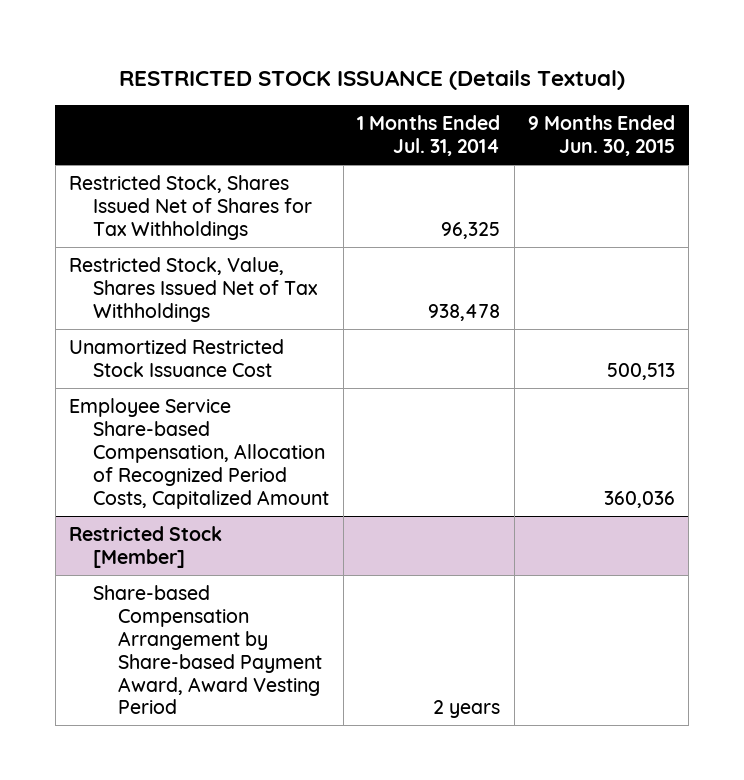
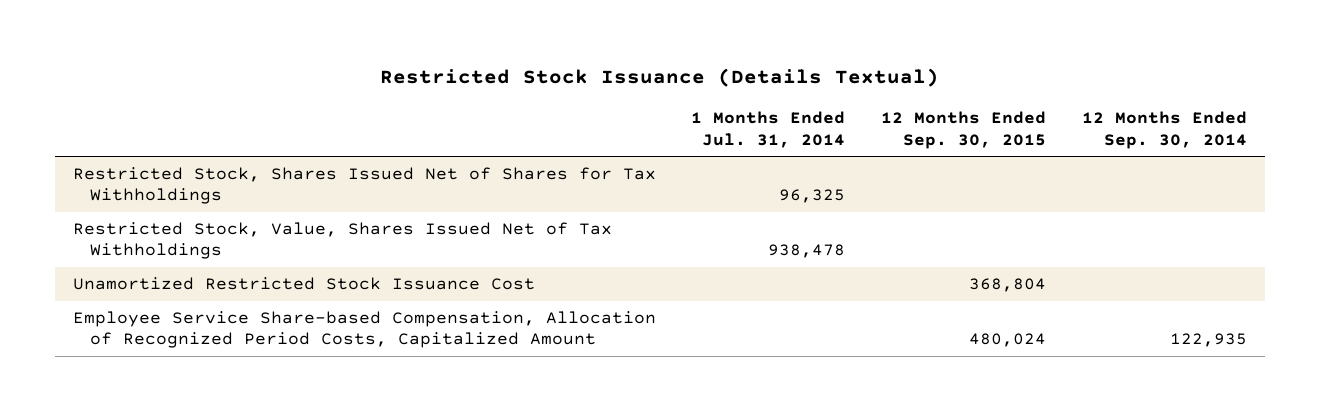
- RESTRICTED STOCK ISSUANCE (Details Textual)
+ Restricted Stock Issuance (Details Textual)
- | 1 Months Ended Jul. 31, 2014 | 9 Months Ended Jun. 30, 2015
+ | 1 Months Ended Jul. 31, 2014 | 12 Months Ended Sep. 30, 2015 | 12 Months Ended Sep. 30, 2014
- Restricted Stock [Member]
- Share-based Compensation Arrangement by Share-based Payment Award, Award Vesting Period | 2 years |

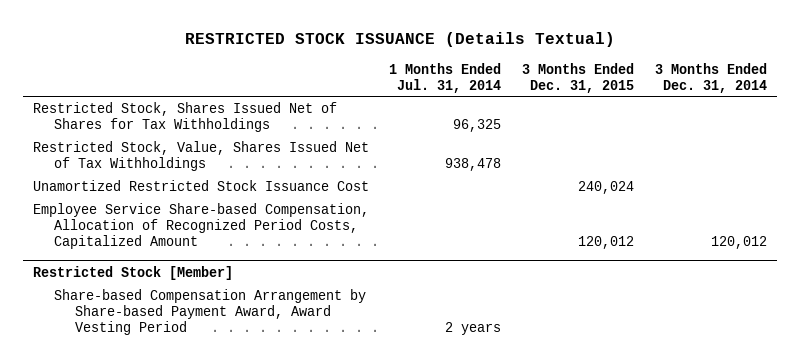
- Restricted Stock Issuance (Details Textual)
+ RESTRICTED STOCK ISSUANCE (Details Textual)
- | 1 Months Ended Jul. 31, 2014 | 12 Months Ended Sep. 30, 2015 | 12 Months Ended Sep. 30, 2014
+ | 1 Months Ended Jul. 31, 2014 | 3 Months Ended Dec. 31, 2015 | 3 Months Ended Dec. 31, 2014
+ Restricted Stock [Member]
+ Share-based Compensation Arrangement by Share-based Payment Award, Award Vesting Period | 2 years | |

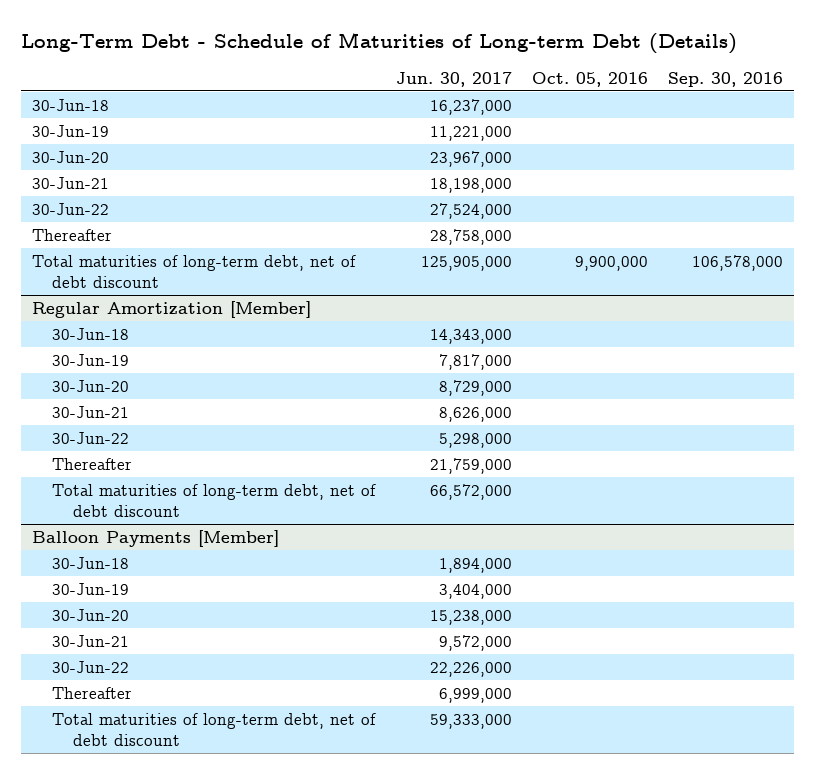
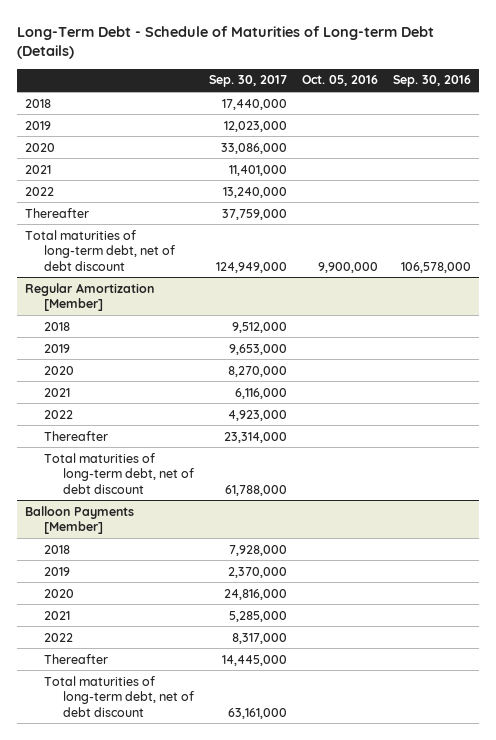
- | Jun. 30, 2017 | Oct. 05, 2016 | Sep. 30, 2016
+ | Sep. 30, 2017 | Oct. 05, 2016 | Sep. 30, 2016
- 30-Jun-18 | 16,237,000 | |
- 30-Jun-19 | 11,221,000 | |
- 30-Jun-20 | 23,967,000 | |
- 30-Jun-21 | 18,198,000 | |
- 30-Jun-22 | 27,524,000 | |
+ 2018 | 17,440,000 | |
+ 2019 | 12,023,000 | |
+ 2020 | 33,086,000 | |
+ 2021 | 11,401,000 | |
+ 2022 | 13,240,000 | |
@ Regular Amortization [Member]
- 30-Jun-18 | 14,343,000 | |
- 30-Jun-19 | 7,817,000 | |
- 30-Jun-20 | 8,729,000 | |
- 30-Jun-21 | 8,626,000 | |
- 30-Jun-22 | 5,298,000 | |
+ 2018 | 9,512,000 | |
+ 2019 | 9,653,000 | |
+ 2020 | 8,270,000 | |
+ 2021 | 6,116,000 | |
+ 2022 | 4,923,000 | |
@ Balloon Payments [Member]
- 30-Jun-18 | 1,894,000 | |
- 30-Jun-19 | 3,404,000 | |
- 30-Jun-20 | 15,238,000 | |
- 30-Jun-21 | 9,572,000 | |
- 30-Jun-22 | 22,226,000 | |
+ 2018 | 7,928,000 | |
+ 2019 | 2,370,000 | |
+ 2020 | 24,816,000 | |
+ 2021 | 5,285,000 | |
+ 2022 | 8,317,000 | |

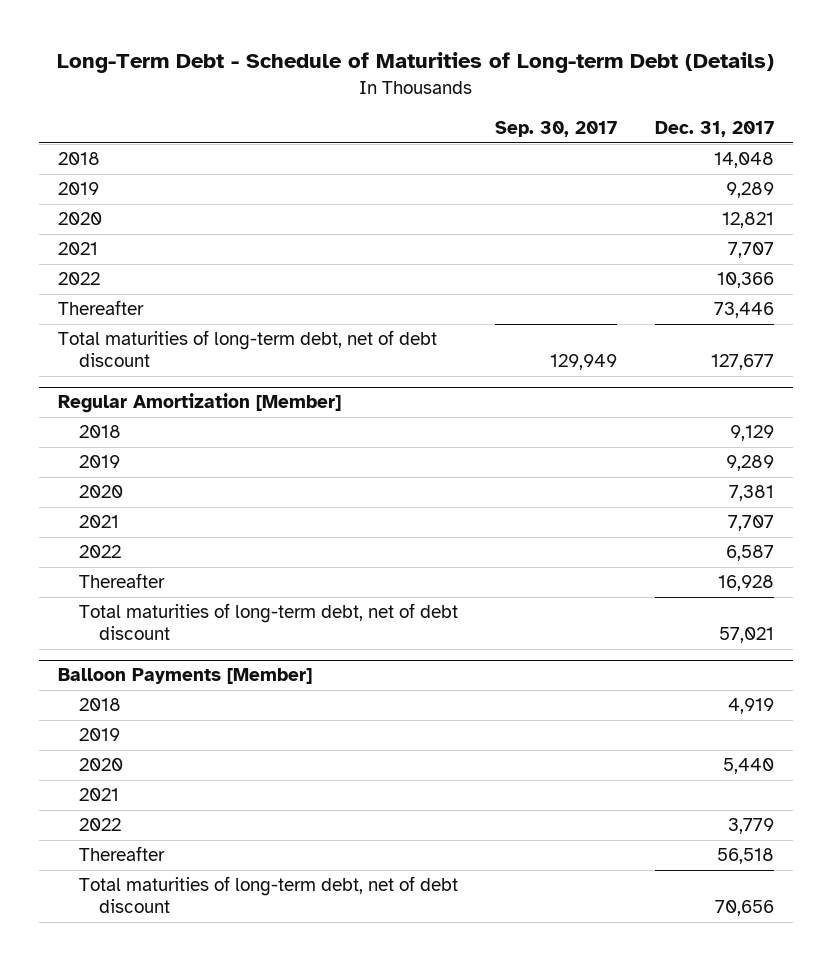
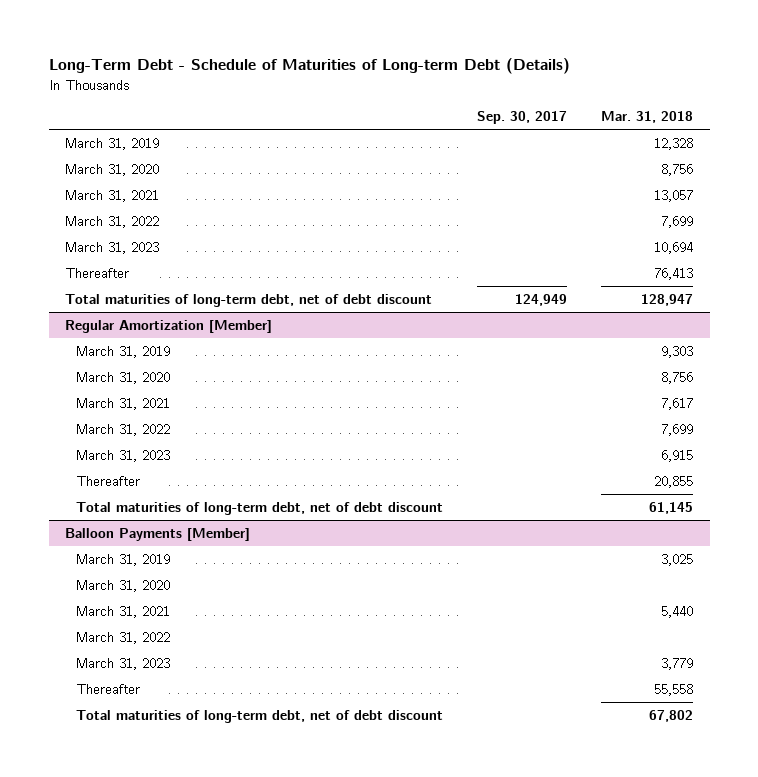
- | Sep. 30, 2017 | Dec. 31, 2017
+ | Sep. 30, 2017 | Mar. 31, 2018
- 2018 | | 14,048
- 2019 | | 9,289
- 2020 | | 12,821
- 2021 | | 7,707
- 2022 | | 10,366
+ March 31, 2019 | | 12,328
+ March 31, 2020 | | 8,756
+ March 31, 2021 | | 13,057
+ March 31, 2022 | | 7,699
+ March 31, 2023 | | 10,694
- Total maturities of long-term debt, net of debt discount | 129,949 | 127,677
+ Total maturities of long-term debt, net of debt discount | 124,949 | 128,947
@ Regular Amortization [Member]
- 2018 | | 9,129
- 2019 | | 9,289
- 2020 | | 7,381
- 2021 | | 7,707
- 2022 | | 6,587
+ March 31, 2019 | | 9,303
+ March 31, 2020 | | 8,756
+ March 31, 2021 | | 7,617
+ March 31, 2022 | | 7,699
+ March 31, 2023 | | 6,915
@ Balloon Payments [Member]
- 2018 | | 4,919
- 2019
- 2020 | | 5,440
- 2021
- 2022 | | 3,779
+ March 31, 2019 | | 3,025
+ March 31, 2020
+ March 31, 2021 | | 5,440
+ March 31, 2022
+ March 31, 2023 | | 3,779

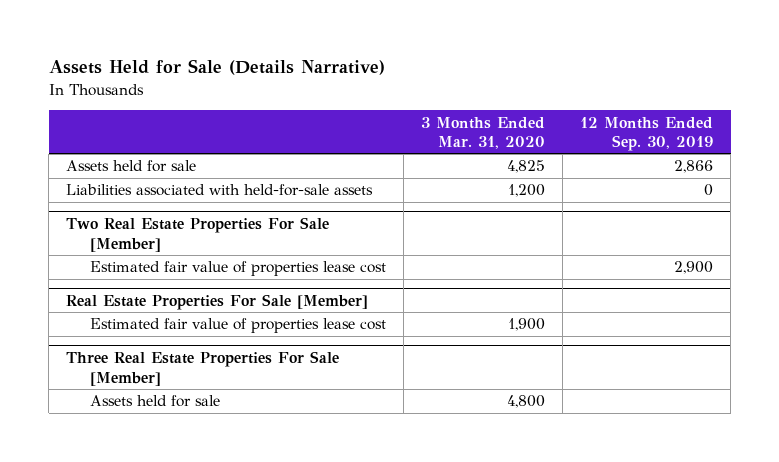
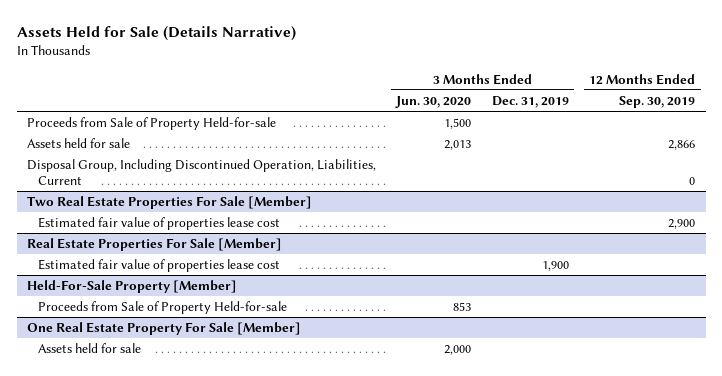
- | 3 Months Ended Mar. 31, 2020 | 12 Months Ended Sep. 30, 2019
+ | 3 Months Ended Jun. 30, 2020 | 3 Months Ended Dec. 31, 2019 | 12 Months Ended Sep. 30, 2019
+ Proceeds from Sale of Property Held-for-sale | 1,500 | |
- Liabilities associated with held-for-sale assets | 1,200 | 0
+ Disposal Group, Including Discontinued Operation, Liabilities, Current | | | 0
- Three Real Estate Properties For Sale [Member]
- Assets held for sale | 4,800 |
+ Held-For-Sale Property [Member]
+ Proceeds from Sale of Property Held-for-sale | 853 | |
+ One Real Estate Property For Sale [Member]
+ Assets held for sale | 2,000 | |

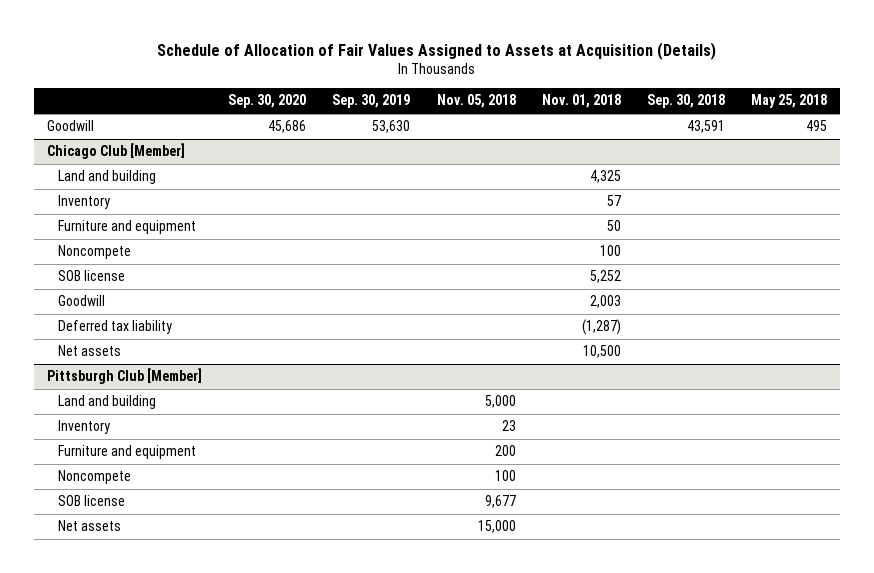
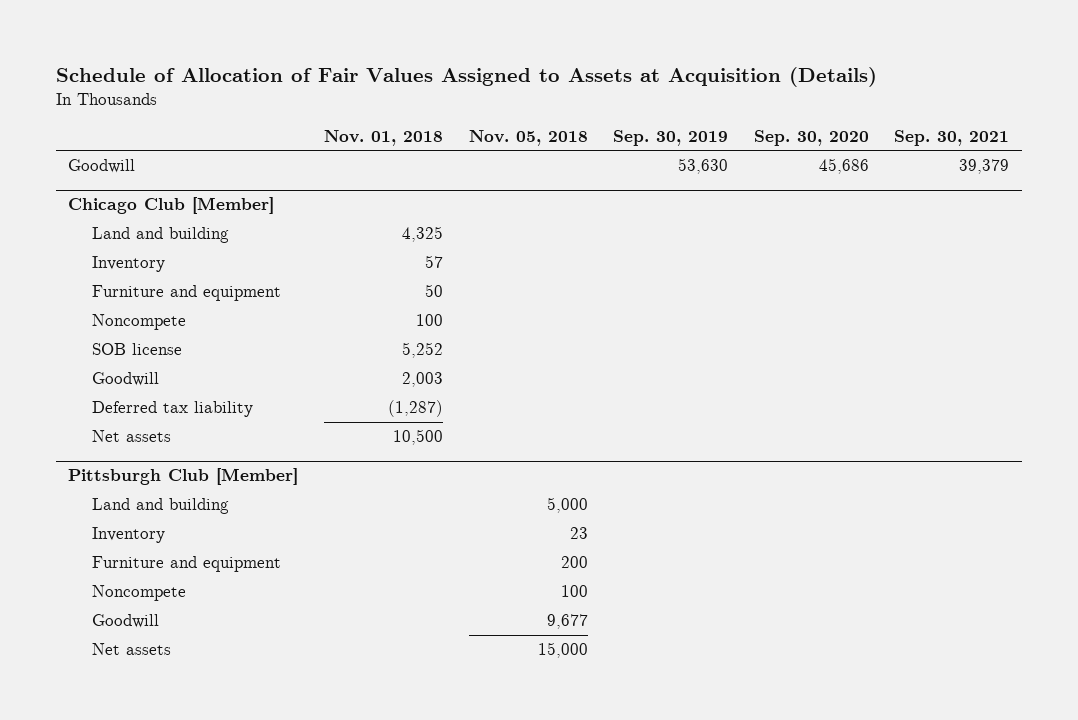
- | Sep. 30, 2020 | Sep. 30, 2019 | Nov. 05, 2018 | Nov. 01, 2018 | Sep. 30, 2018 | May 25, 2018
+ | Nov. 01, 2018 | Nov. 05, 2018 | Sep. 30, 2019 | Sep. 30, 2020 | Sep. 30, 2021
@ Pittsburgh Club [Member]
- SOB license | | | 9,677 | | |
+ Goodwill | | 9,677 | | |

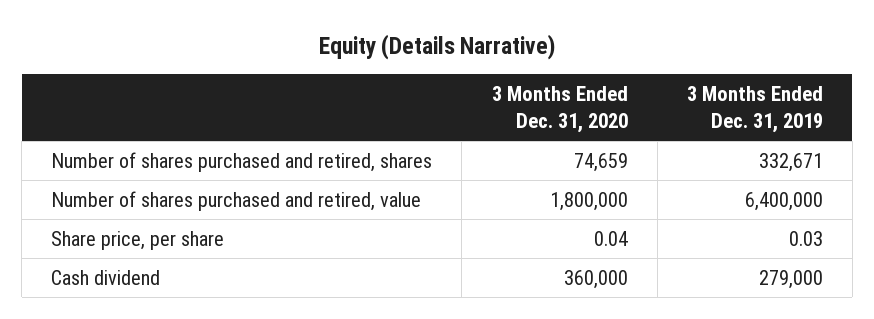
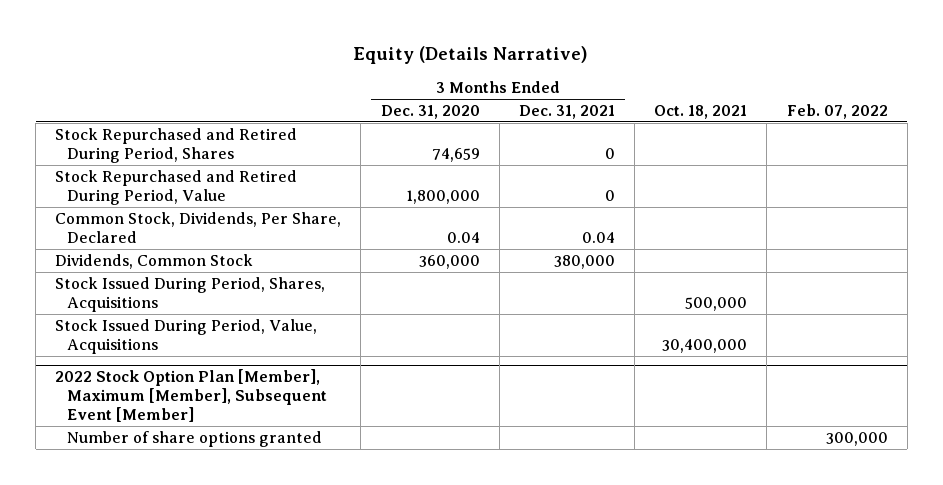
- | 3 Months Ended Dec. 31, 2020 | 3 Months Ended Dec. 31, 2019
+ | 3 Months Ended Dec. 31, 2020 | 3 Months Ended Dec. 31, 2021 | Oct. 18, 2021 | Feb. 07, 2022
- Number of shares purchased and retired, shares | 74,659 | 332,671
- Number of shares purchased and retired, value | 1,800,000 | 6,400,000
- Share price, per share | 0.04 | 0.03
- Cash dividend | 360,000 | 279,000
+ Stock Repurchased and Retired During Period, Shares | 74,659 | 0 | |
+ Stock Repurchased and Retired During Period, Value | 1,800,000 | 0 | |
+ Common Stock, Dividends, Per Share, Declared | 0.04 | 0.04 | |
+ Dividends, Common Stock | 360,000 | 380,000 | |
+ Stock Issued During Period, Shares, Acquisitions | | | 500,000 |
+ Stock Issued During Period, Value, Acquisitions | | | 30,400,000 |
+ 2022 Stock Option Plan [Member], Maximum [Member], Subsequent Event [Member]
+ Number of share options granted | | | | 300,000

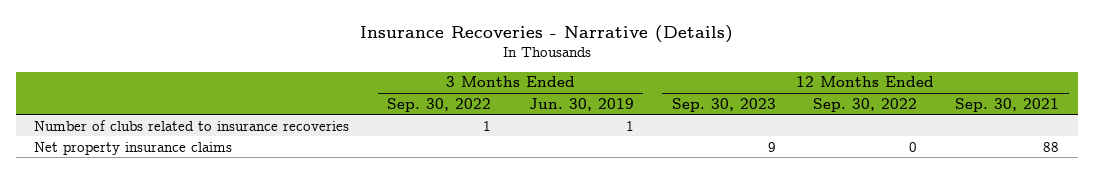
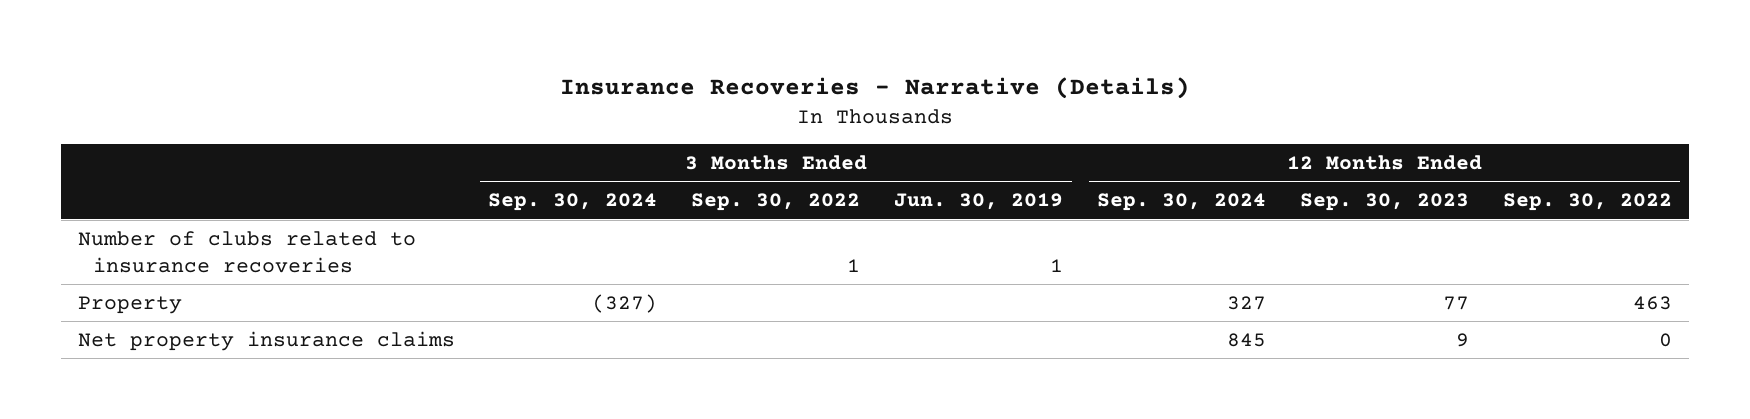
- | 3 Months Ended Sep. 30, 2022 | 3 Months Ended Jun. 30, 2019 | 12 Months Ended Sep. 30, 2023 | 12 Months Ended Sep. 30, 2022 | 12 Months Ended Sep. 30, 2021
+ | 3 Months Ended Sep. 30, 2024 | 3 Months Ended Sep. 30, 2022 | 3 Months Ended Jun. 30, 2019 | 12 Months Ended Sep. 30, 2024 | 12 Months Ended Sep. 30, 2023 | 12 Months Ended Sep. 30, 2022
+ Property | (327) | | | 327 | 77 | 463

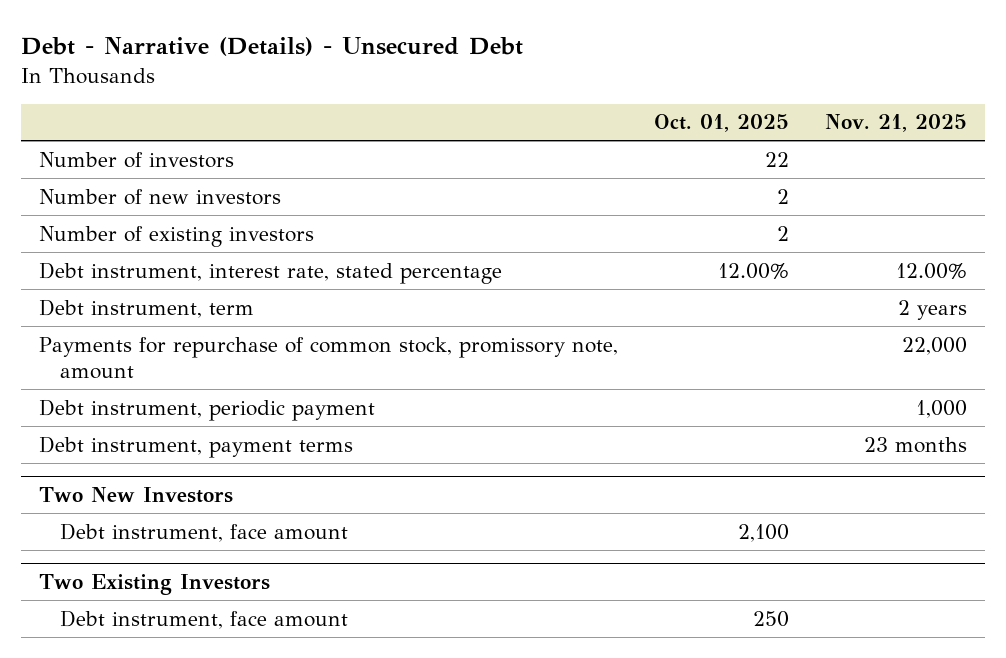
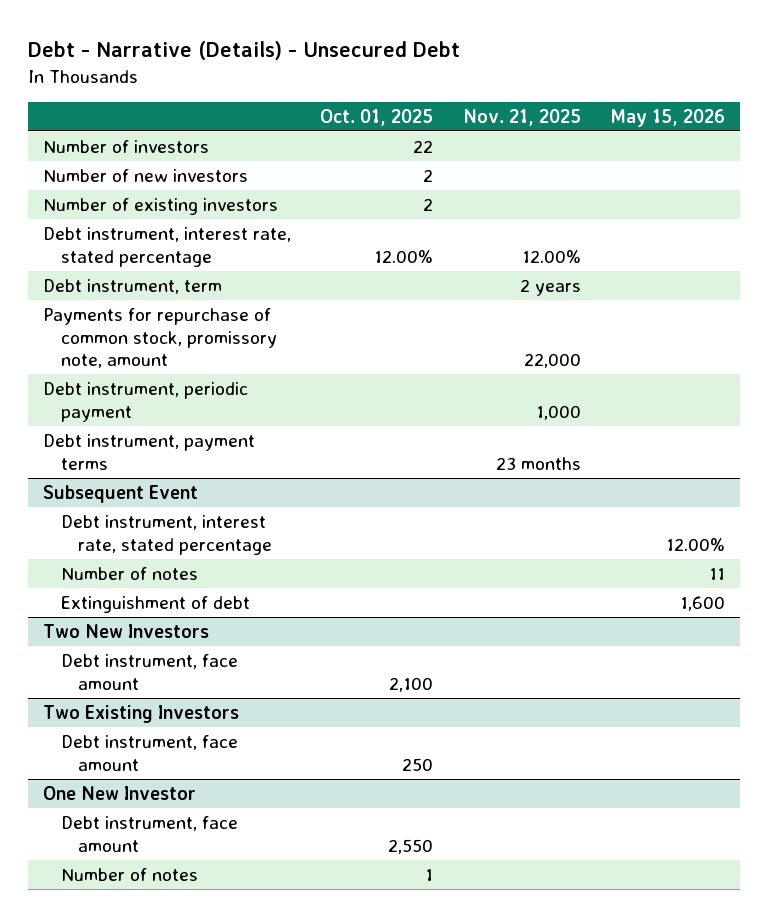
- | Oct. 01, 2025 | Nov. 21, 2025
+ | Oct. 01, 2025 | Nov. 21, 2025 | May 15, 2026
+ Subsequent Event
+ Debt instrument, interest rate, stated percentage | | | 12.00%
+ Number of notes | | | 11
+ Extinguishment of debt | | | 1,600
+ One New Investor
+ Debt instrument, face amount | 2,550 | |
+ Number of notes | 1 | |

